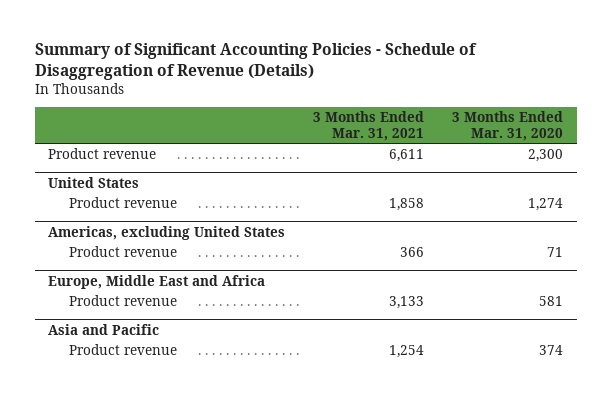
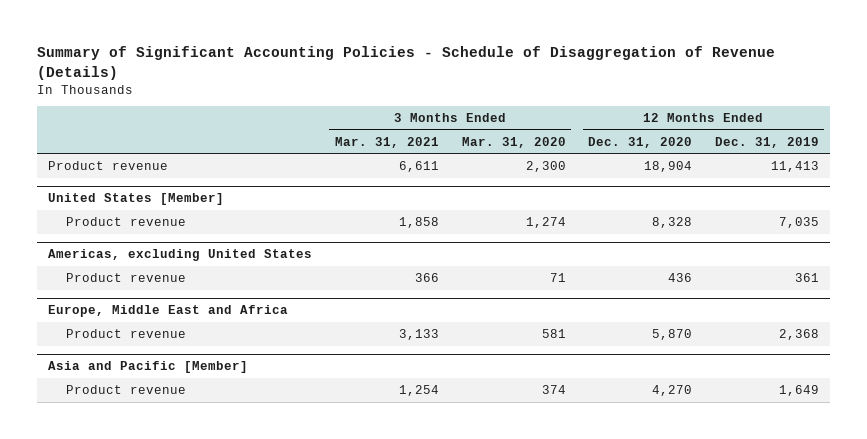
- | 3 Months Ended Mar. 31, 2021 | 3 Months Ended Mar. 31, 2020
+ | 3 Months Ended Mar. 31, 2021 | 3 Months Ended Mar. 31, 2020 | 12 Months Ended Dec. 31, 2020 | 12 Months Ended Dec. 31, 2019
- United States
+ United States [Member]
- Asia and Pacific
+ Asia and Pacific [Member]

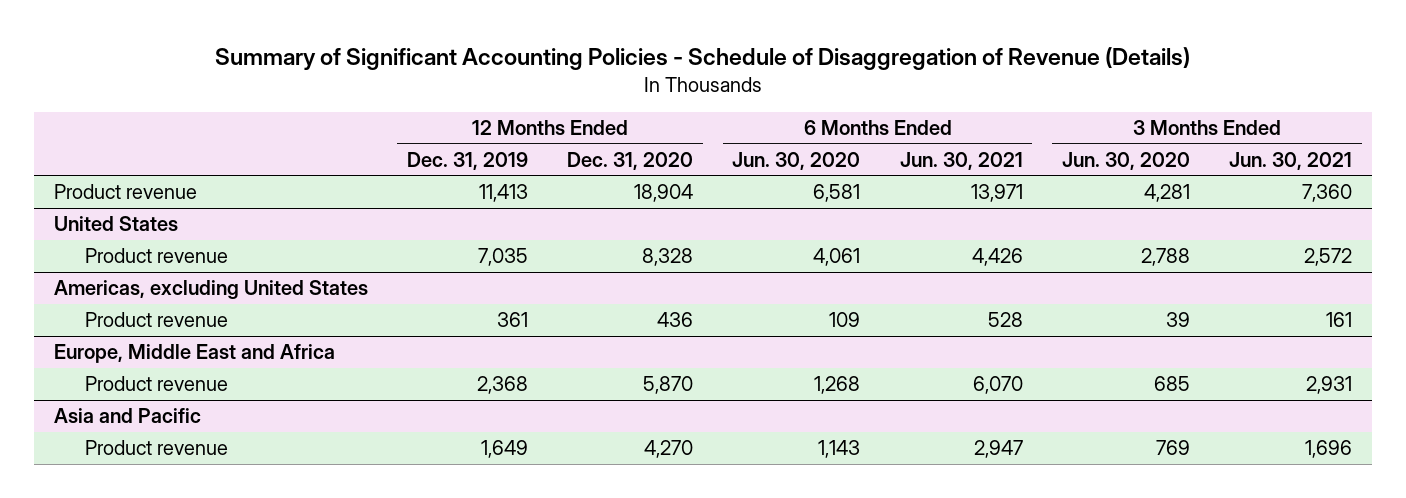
- | 3 Months Ended Mar. 31, 2021 | 3 Months Ended Mar. 31, 2020 | 12 Months Ended Dec. 31, 2020 | 12 Months Ended Dec. 31, 2019
+ | 12 Months Ended Dec. 31, 2019 | 12 Months Ended Dec. 31, 2020 | 6 Months Ended Jun. 30, 2020 | 6 Months Ended Jun. 30, 2021 | 3 Months Ended Jun. 30, 2020 | 3 Months Ended Jun. 30, 2021
- United States [Member]
+ United States
- Asia and Pacific [Member]
+ Asia and Pacific

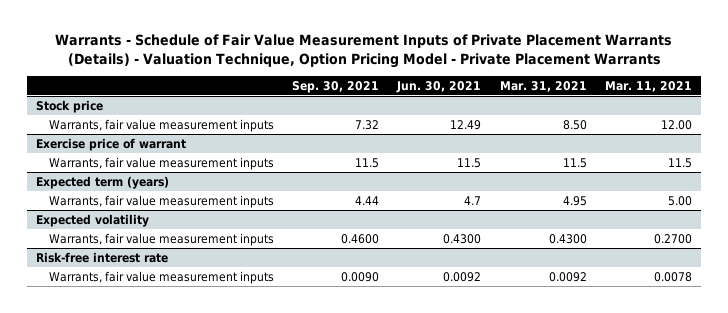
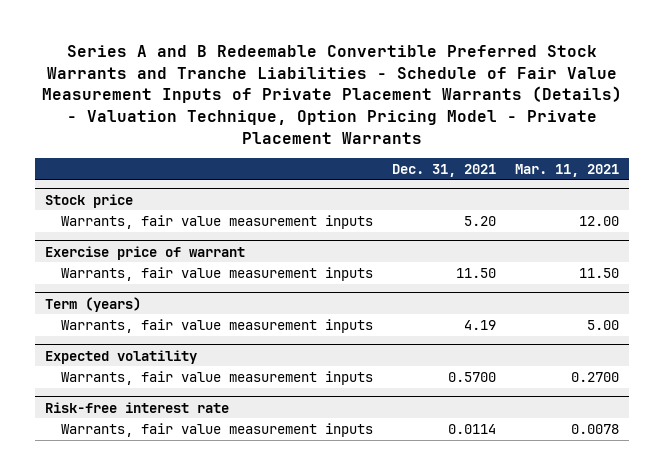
- Warrants - Schedule of Fair Value Measurement Inputs of Private Placement Warrants (Details) - Valuation Technique, Option Pricing Model - Private Placement Warrants
+ Series A and B Redeemable Convertible Preferred Stock Warrants and Tranche Liabilities - Schedule of Fair Value Measurement Inputs of Private Placement Warrants (Details) - Valuation Technique, Option Pricing Model - Private Placement Warrants
- | Sep. 30, 2021 | Jun. 30, 2021 | Mar. 31, 2021 | Mar. 11, 2021
+ | Dec. 31, 2021 | Mar. 11, 2021
@ Exercise price of warrant
- Warrants, fair value measurement inputs | 11.5 | 11.5 | 11.5 | 11.5
- Expected term (years)
@ Exercise price of warrant
+ Warrants, fair value measurement inputs | 11.50 | 11.50
+ Term (years)

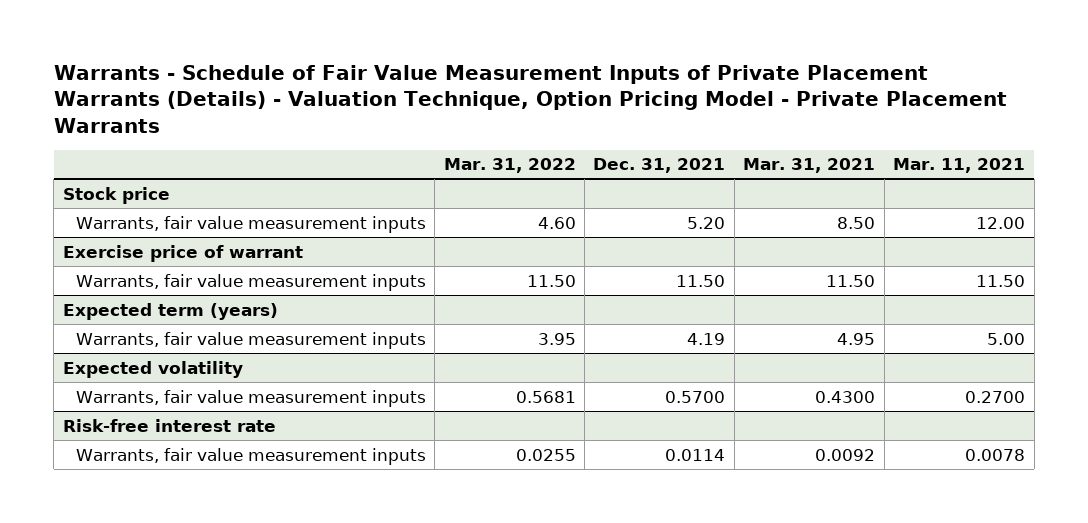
- Series A and B Redeemable Convertible Preferred Stock Warrants and Tranche Liabilities - Schedule of Fair Value Measurement Inputs of Private Placement Warrants (Details) - Valuation Technique, Option Pricing Model - Private Placement Warrants
+ Warrants - Schedule of Fair Value Measurement Inputs of Private Placement Warrants (Details) - Valuation Technique, Option Pricing Model - Private Placement Warrants
- | Dec. 31, 2021 | Mar. 11, 2021
+ | Mar. 31, 2022 | Dec. 31, 2021 | Mar. 31, 2021 | Mar. 11, 2021
- Term (years)
+ Expected term (years)

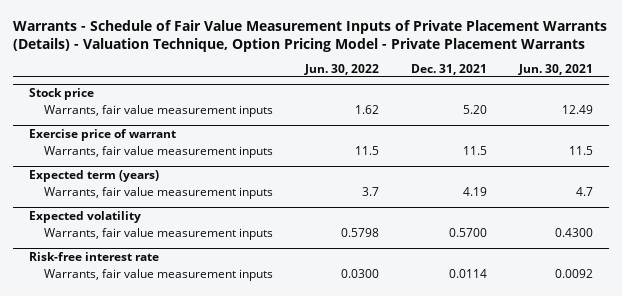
- | Mar. 31, 2022 | Dec. 31, 2021 | Mar. 31, 2021 | Mar. 11, 2021
+ | Jun. 30, 2022 | Dec. 31, 2021 | Jun. 30, 2021
@ Exercise price of warrant
- Warrants, fair value measurement inputs | 11.50 | 11.50 | 11.50 | 11.50
+ Warrants, fair value measurement inputs | 11.5 | 11.5 | 11.5

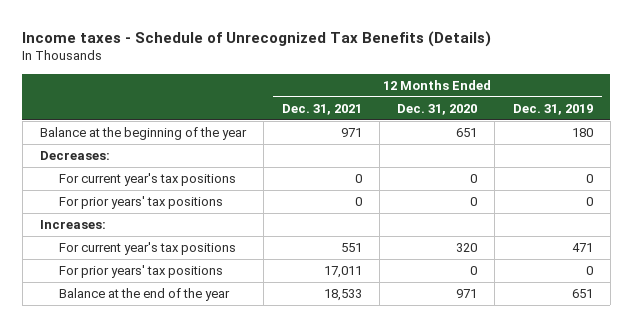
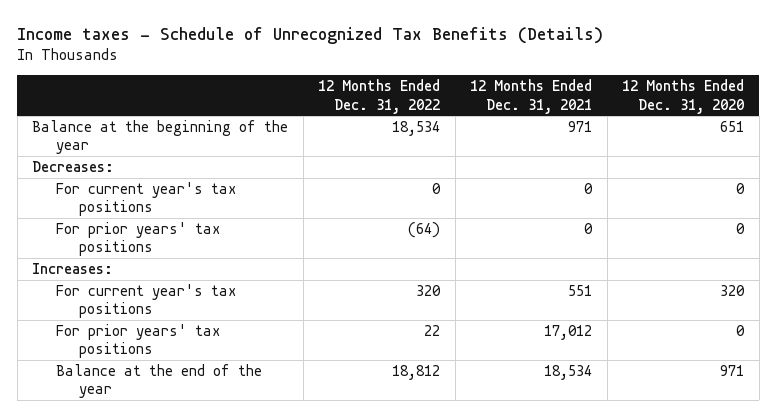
- | 12 Months Ended Dec. 31, 2021 | 12 Months Ended Dec. 31, 2020 | 12 Months Ended Dec. 31, 2019
+ | 12 Months Ended Dec. 31, 2022 | 12 Months Ended Dec. 31, 2021 | 12 Months Ended Dec. 31, 2020
- For prior years' tax positions | 17,011 | 0 | 0
- Balance at the end of the year | 18,533 | 971 | 651
+ For prior years' tax positions | 22 | 17,012 | 0
+ Balance at the end of the year | 18,812 | 18,534 | 971

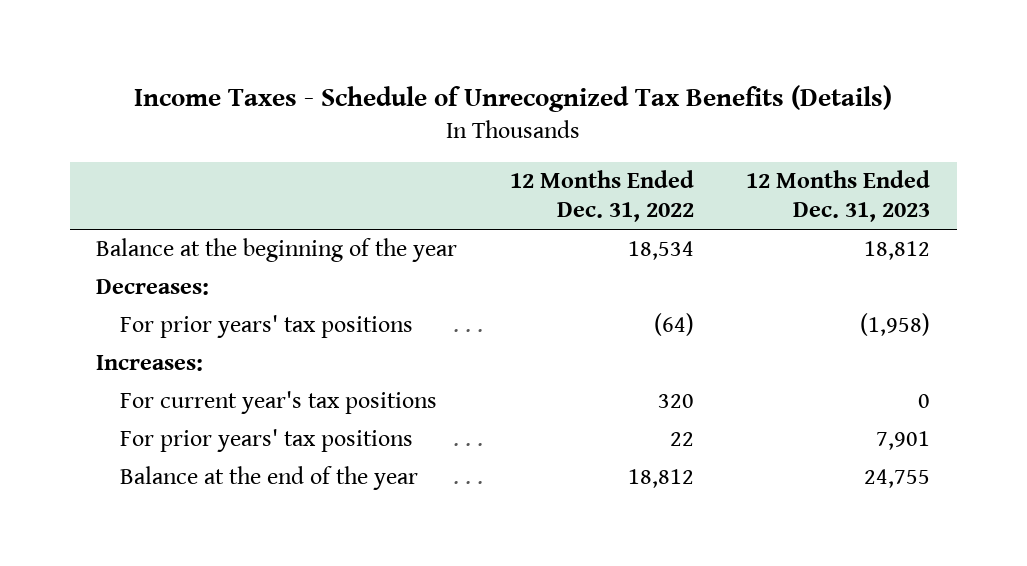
- Income taxes - Schedule of Unrecognized Tax Benefits (Details)
+ Income Taxes - Schedule of Unrecognized Tax Benefits (Details)
- | 12 Months Ended Dec. 31, 2022 | 12 Months Ended Dec. 31, 2021 | 12 Months Ended Dec. 31, 2020
+ | 12 Months Ended Dec. 31, 2022 | 12 Months Ended Dec. 31, 2023
- For current year's tax positions | 0 | 0 | 0

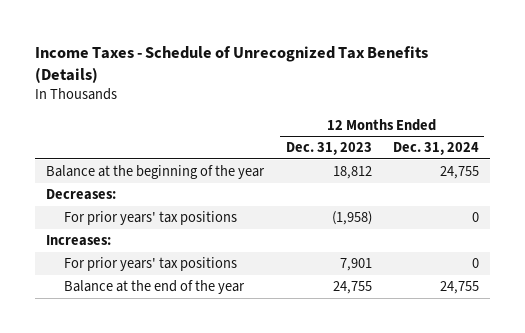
- | 12 Months Ended Dec. 31, 2022 | 12 Months Ended Dec. 31, 2023
+ | 12 Months Ended Dec. 31, 2023 | 12 Months Ended Dec. 31, 2024
- For current year's tax positions | 320 | 0

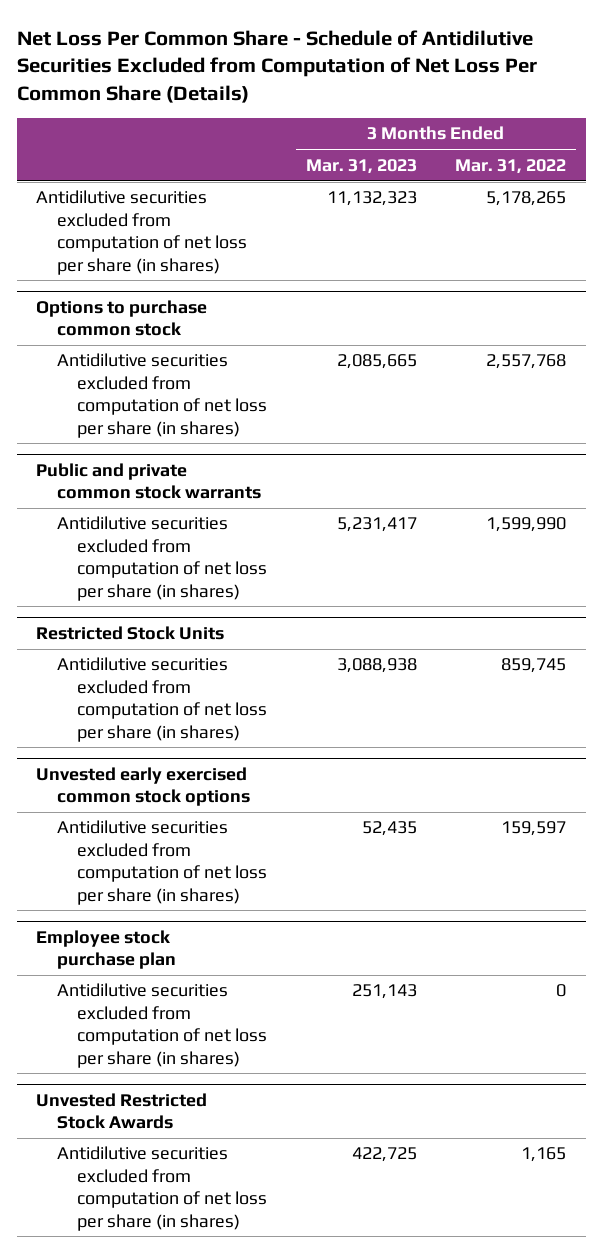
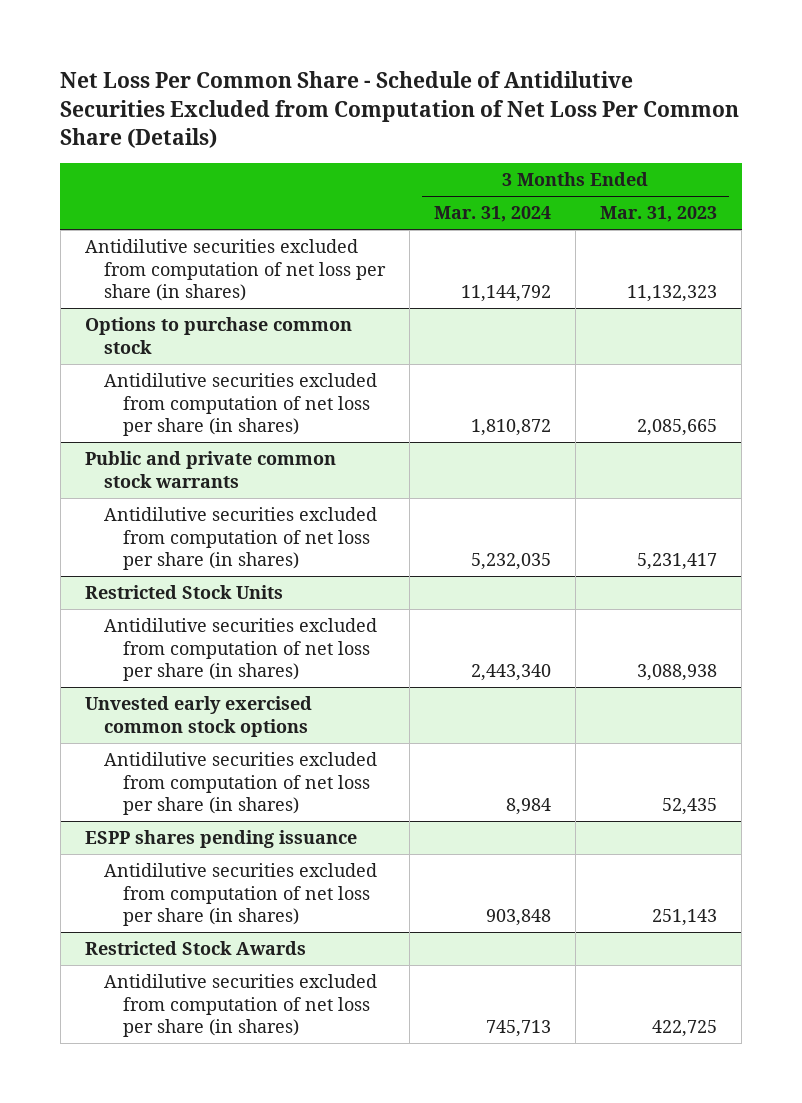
- | 3 Months Ended Mar. 31, 2023 | 3 Months Ended Mar. 31, 2022
+ | 3 Months Ended Mar. 31, 2024 | 3 Months Ended Mar. 31, 2023
- Employee stock purchase plan
+ ESPP shares pending issuance
- Unvested Restricted Stock Awards
+ Restricted Stock Awards

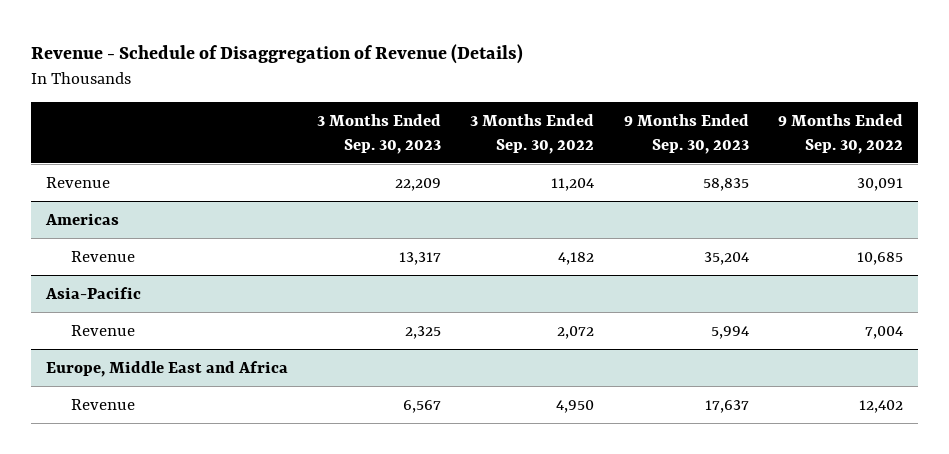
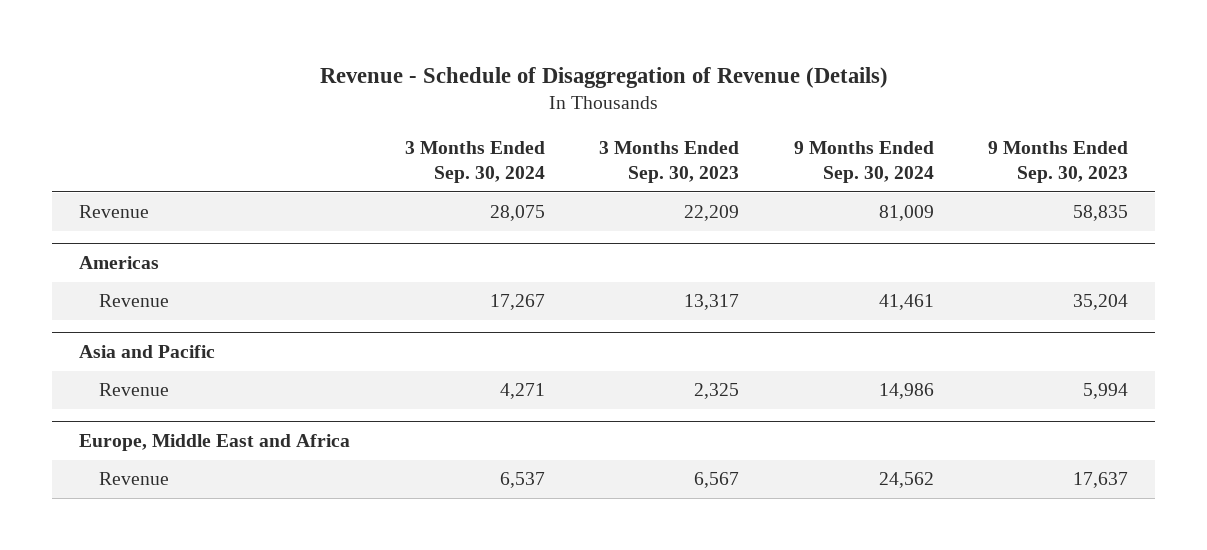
- | 3 Months Ended Sep. 30, 2023 | 3 Months Ended Sep. 30, 2022 | 9 Months Ended Sep. 30, 2023 | 9 Months Ended Sep. 30, 2022
+ | 3 Months Ended Sep. 30, 2024 | 3 Months Ended Sep. 30, 2023 | 9 Months Ended Sep. 30, 2024 | 9 Months Ended Sep. 30, 2023
- Asia-Pacific
+ Asia and Pacific

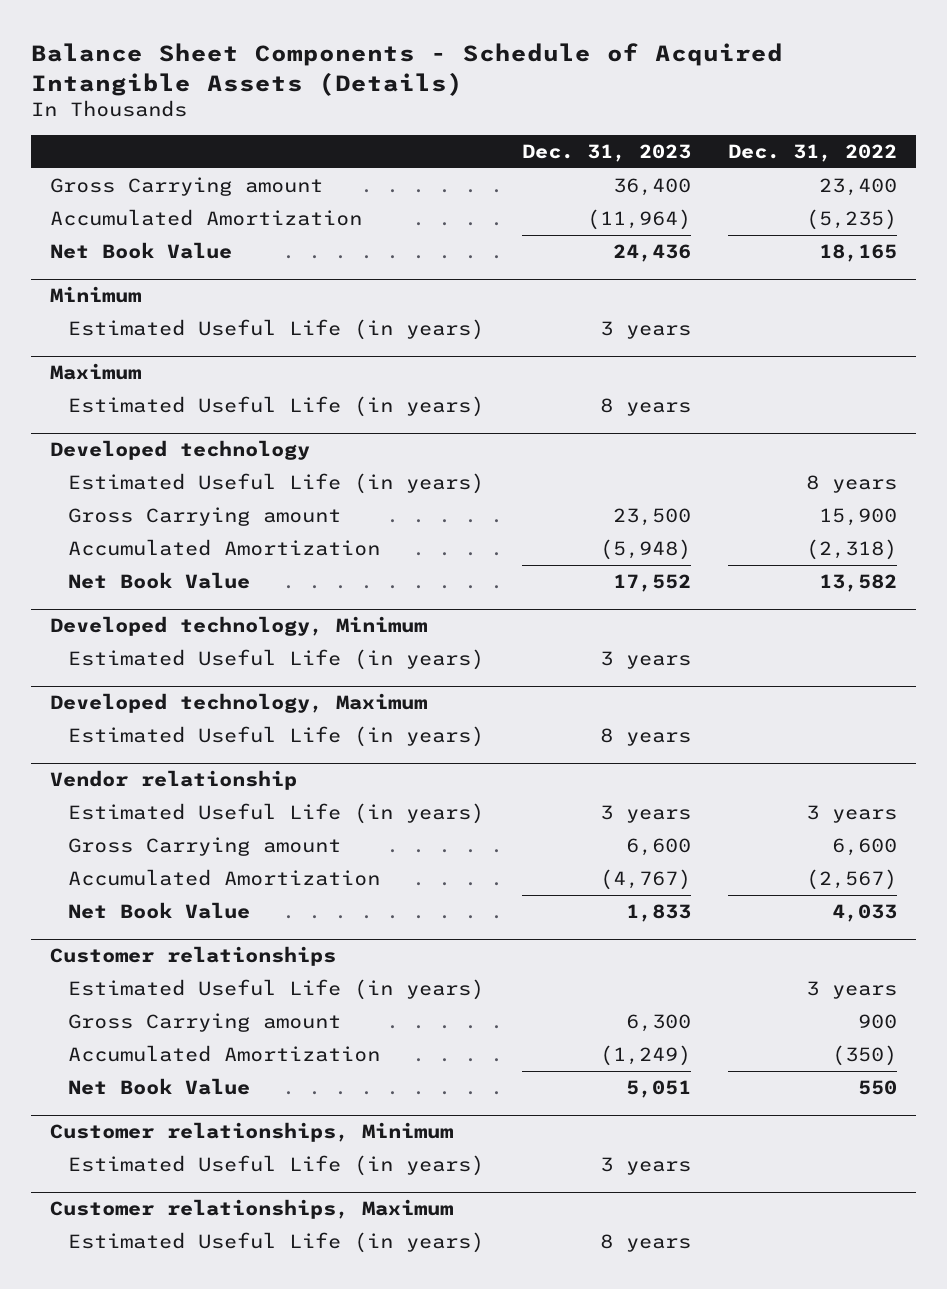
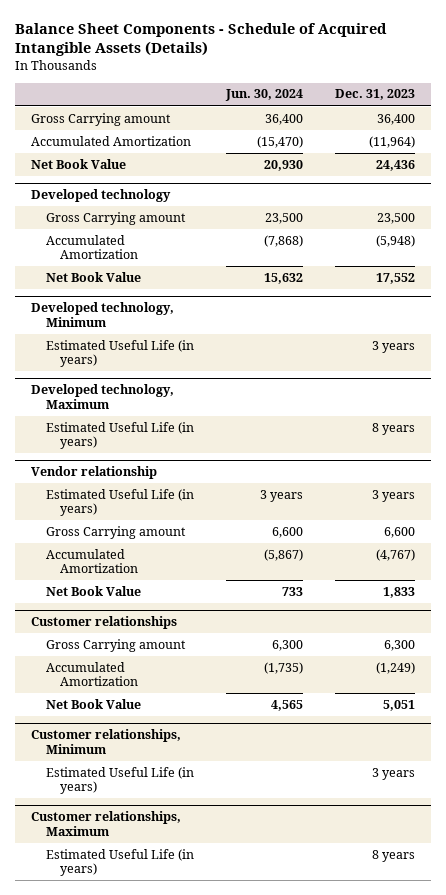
- | Dec. 31, 2023 | Dec. 31, 2022
+ | Jun. 30, 2024 | Dec. 31, 2023
- Minimum
- Estimated Useful Life (in years) | 3 years |
- Maximum
- Estimated Useful Life (in years) | 8 years |
@ Developed technology
- Estimated Useful Life (in years) | | 8 years
@ Customer relationships
- Estimated Useful Life (in years) | | 3 years

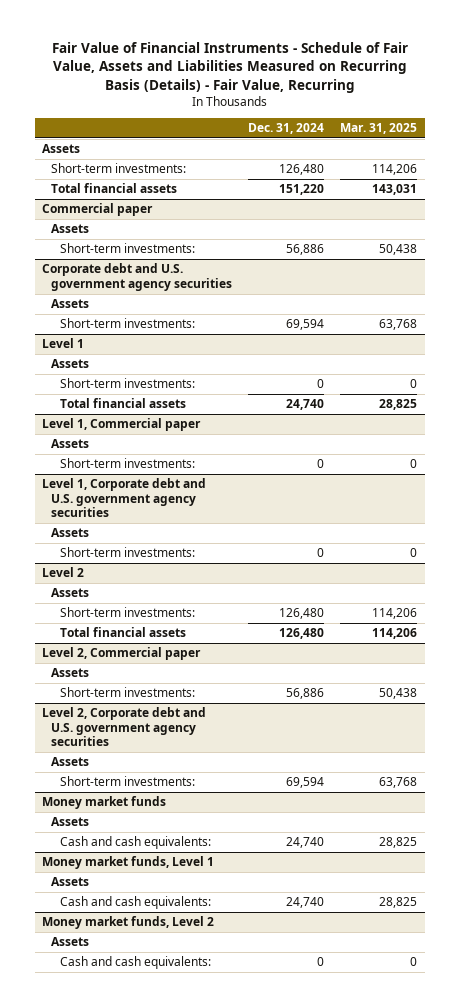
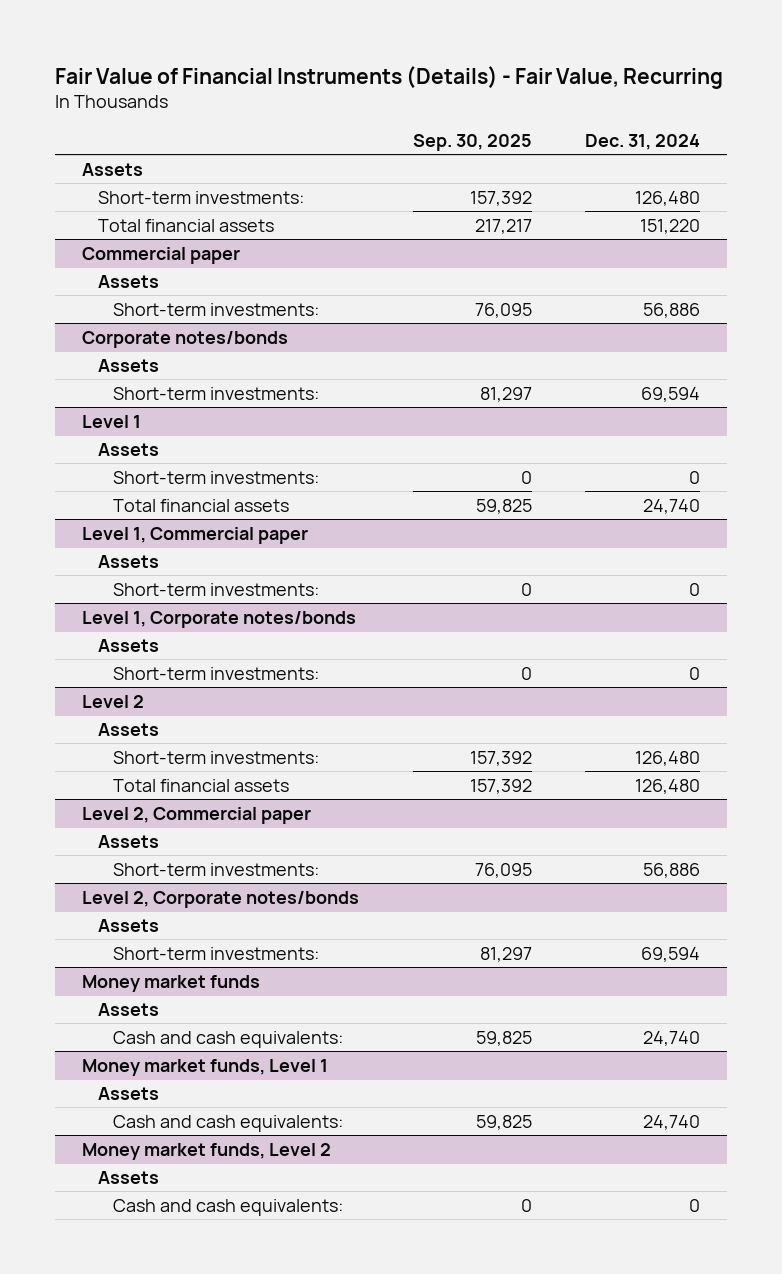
- Fair Value of Financial Instruments - Schedule of Fair Value, Assets and Liabilities Measured on Recurring Basis (Details) - Fair Value, Recurring
+ Fair Value of Financial Instruments (Details) - Fair Value, Recurring
- | Dec. 31, 2024 | Mar. 31, 2025
+ | Sep. 30, 2025 | Dec. 31, 2024
- Corporate debt and U.S. government agency securities
+ Corporate notes/bonds
- Level 1, Corporate debt and U.S. government agency securities
+ Level 1, Corporate notes/bonds
- Level 2, Corporate debt and U.S. government agency securities
+ Level 2, Corporate notes/bonds

